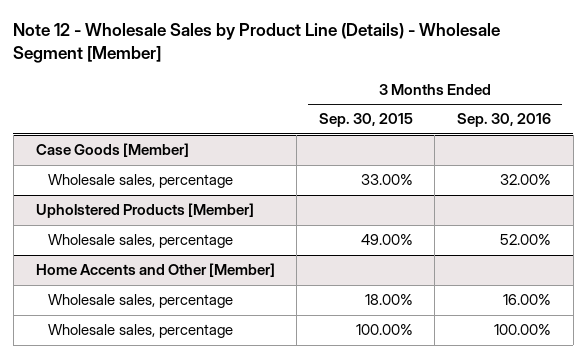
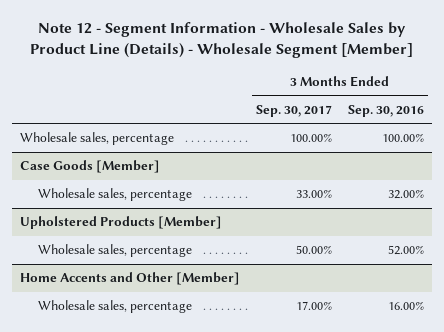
- Note 12 - Wholesale Sales by Product Line (Details) - Wholesale Segment [Member]
+ Note 12 - Segment Information - Wholesale Sales by Product Line (Details) - Wholesale Segment [Member]
- | 3 Months Ended Sep. 30, 2015 | 3 Months Ended Sep. 30, 2016
+ | 3 Months Ended Sep. 30, 2017 | 3 Months Ended Sep. 30, 2016
+ Wholesale sales, percentage | 100.00% | 100.00%
@ Home Accents and Other [Member]
- Wholesale sales, percentage | 100.00% | 100.00%

